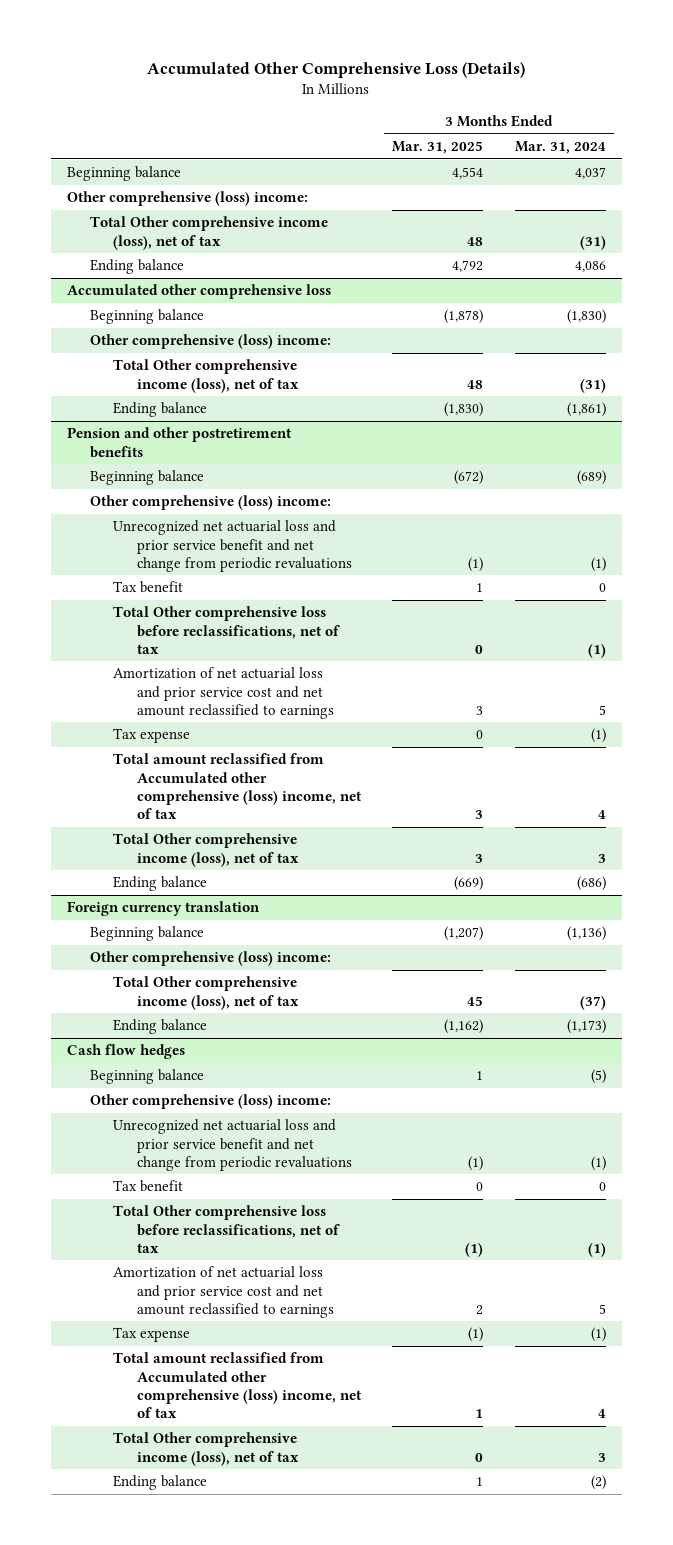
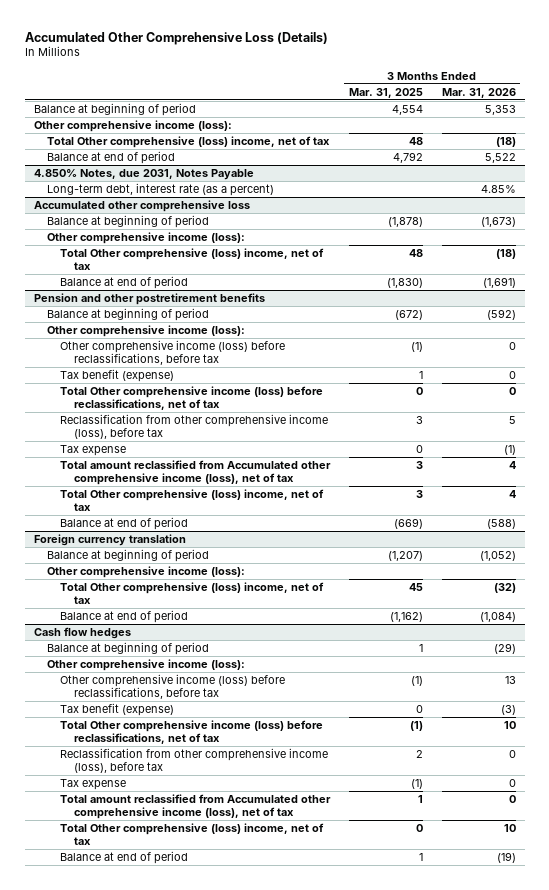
- | 3 Months Ended Mar. 31, 2025 | 3 Months Ended Mar. 31, 2024
+ | 3 Months Ended Mar. 31, 2025 | 3 Months Ended Mar. 31, 2026
- Beginning balance | 4,554 | 4,037
- Other comprehensive (loss) income:
- Total Other comprehensive income (loss), net of tax | 48 | (31)
- Ending balance | 4,792 | 4,086
+ Balance at beginning of period | 4,554 | 5,353
+ Other comprehensive income (loss):
+ Total Other comprehensive (loss) income, net of tax | 48 | (18)
+ Balance at end of period | 4,792 | 5,522
+ 4.850% Notes, due 2031, Notes Payable
+ Long-term debt, interest rate (as a percent) | | 4.85%
@ Accumulated other comprehensive loss
- Beginning balance | (1,878) | (1,830)
- Other comprehensive (loss) income:
- Total Other comprehensive income (loss), net of tax | 48 | (31)
- Ending balance | (1,830) | (1,861)
+ Balance at beginning of period | (1,878) | (1,673)
+ Other comprehensive income (loss):
+ Total Other comprehensive (loss) income, net of tax | 48 | (18)
+ Balance at end of period | (1,830) | (1,691)
@ Pension and other postretirement benefits
- Beginning balance | (672) | (689)
- Other comprehensive (loss) income:
- Unrecognized net actuarial loss and prior service benefit and net change from periodic revaluations | (1) | (1)
- Tax benefit | 1 | 0
- Total Other comprehensive loss before reclassifications, net of tax | 0 | (1)
- Amortization of net actuarial loss and prior service cost and net amount reclassified to earnings | 3 | 5
+ Balance at beginning of period | (672) | (592)
+ Other comprehensive income (loss):
+ Other comprehensive income (loss) before reclassifications, before tax | (1) | 0
+ Tax benefit (expense) | 1 | 0
+ Total Other comprehensive income (loss) before reclassifications, net of tax | 0 | 0
+ Reclassification from other comprehensive income (loss), before tax | 3 | 5
- Total amount reclassified from Accumulated other comprehensive (loss) income, net of tax | 3 | 4
- Total Other comprehensive income (loss), net of tax | 3 | 3
- Ending balance | (669) | (686)
+ Total amount reclassified from Accumulated other comprehensive income (loss), net of tax | 3 | 4
+ Total Other comprehensive (loss) income, net of tax | 3 | 4
+ Balance at end of period | (669) | (588)
@ Foreign currency translation
- Beginning balance | (1,207) | (1,136)
- Other comprehensive (loss) income:
- Total Other comprehensive income (loss), net of tax | 45 | (37)
- Ending balance | (1,162) | (1,173)
+ Balance at beginning of period | (1,207) | (1,052)
+ Other comprehensive income (loss):
+ Total Other comprehensive (loss) income, net of tax | 45 | (32)
+ Balance at end of period | (1,162) | (1,084)
@ Cash flow hedges
- Beginning balance | 1 | (5)
- Other comprehensive (loss) income:
- Unrecognized net actuarial loss and prior service benefit and net change from periodic revaluations | (1) | (1)
- Tax benefit | 0 | 0
- Total Other comprehensive loss before reclassifications, net of tax | (1) | (1)
- Amortization of net actuarial loss and prior service cost and net amount reclassified to earnings | 2 | 5
+ Balance at beginning of period | 1 | (29)
+ Other comprehensive income (loss):
+ Other comprehensive income (loss) before reclassifications, before tax | (1) | 13
+ Tax benefit (expense) | 0 | (3)
+ Total Other comprehensive income (loss) before reclassifications, net of tax | (1) | 10
+ Reclassification from other comprehensive income (loss), before tax | 2 | 0
- Total amount reclassified from Accumulated other comprehensive (loss) income, net of tax | 1 | 4
- Total Other comprehensive income (loss), net of tax | 0 | 3
- Ending balance | 1 | (2)
+ Total amount reclassified from Accumulated other comprehensive income (loss), net of tax | 1 | 0
+ Total Other comprehensive (loss) income, net of tax | 0 | 10
+ Balance at end of period | 1 | (19)

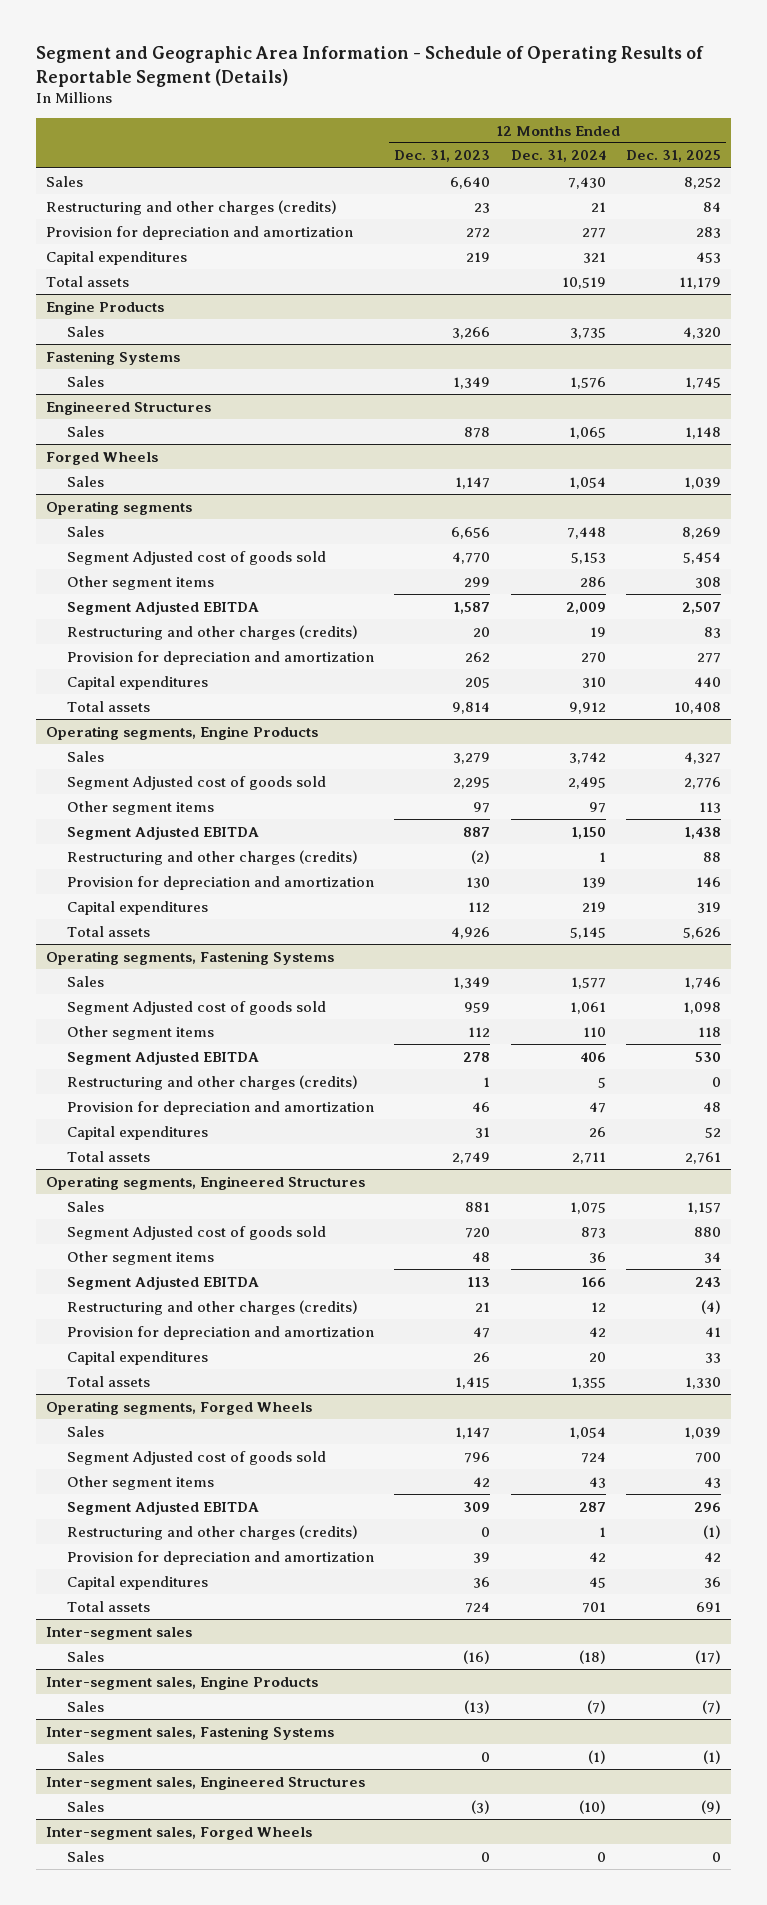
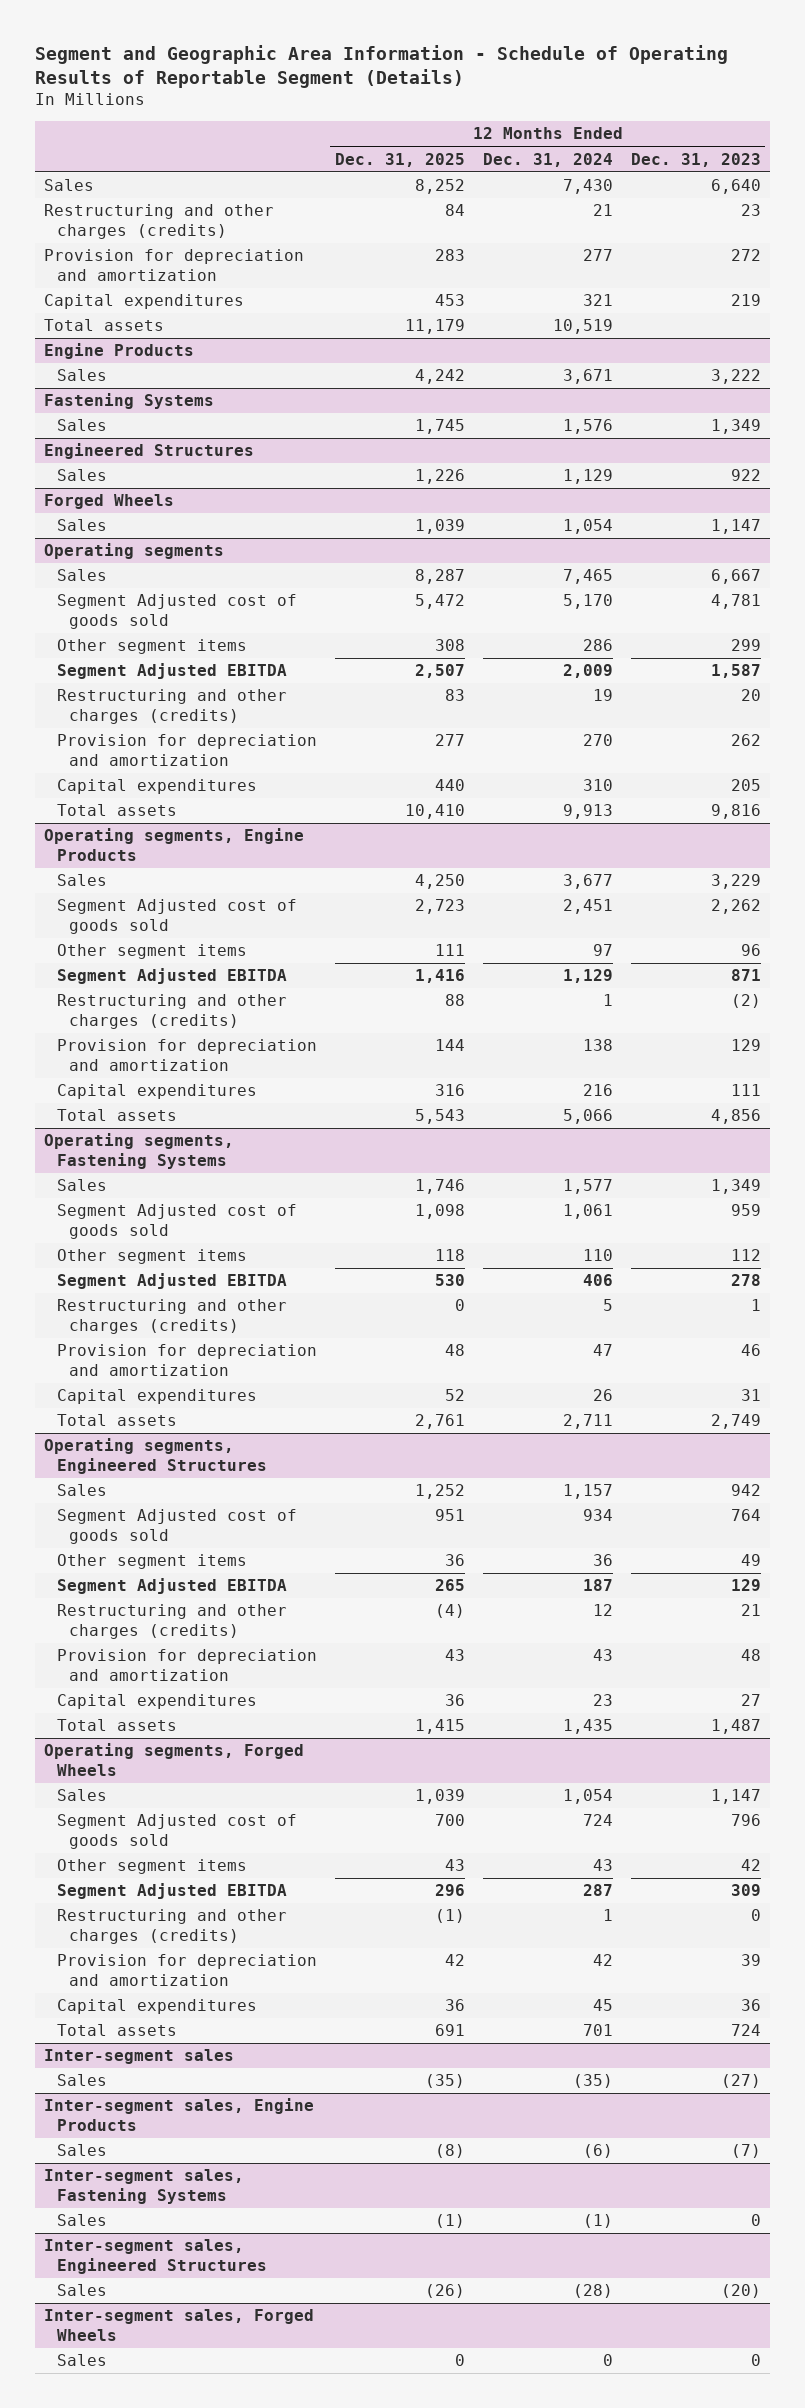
- | 12 Months Ended Dec. 31, 2023 | 12 Months Ended Dec. 31, 2024 | 12 Months Ended Dec. 31, 2025
+ | 12 Months Ended Dec. 31, 2025 | 12 Months Ended Dec. 31, 2024 | 12 Months Ended Dec. 31, 2023
@ Engine Products
- Sales | 3,266 | 3,735 | 4,320
+ Sales | 4,242 | 3,671 | 3,222
@ Engineered Structures
- Sales | 878 | 1,065 | 1,148
+ Sales | 1,226 | 1,129 | 922
@ Operating segments
- Sales | 6,656 | 7,448 | 8,269
- Segment Adjusted cost of goods sold | 4,770 | 5,153 | 5,454
+ Sales | 8,287 | 7,465 | 6,667
+ Segment Adjusted cost of goods sold | 5,472 | 5,170 | 4,781
- Total assets | 9,814 | 9,912 | 10,408
+ Total assets | 10,410 | 9,913 | 9,816
@ Operating segments, Engine Products
- Sales | 3,279 | 3,742 | 4,327
- Segment Adjusted cost of goods sold | 2,295 | 2,495 | 2,776
- Other segment items | 97 | 97 | 113
- Segment Adjusted EBITDA | 887 | 1,150 | 1,438
+ Sales | 4,250 | 3,677 | 3,229
+ Segment Adjusted cost of goods sold | 2,723 | 2,451 | 2,262
+ Other segment items | 111 | 97 | 96
+ Segment Adjusted EBITDA | 1,416 | 1,129 | 871
- Provision for depreciation and amortization | 130 | 139 | 146
- Capital expenditures | 112 | 219 | 319
- Total assets | 4,926 | 5,145 | 5,626
+ Provision for depreciation and amortization | 144 | 138 | 129
+ Capital expenditures | 316 | 216 | 111
+ Total assets | 5,543 | 5,066 | 4,856
@ Operating segments, Engineered Structures
- Sales | 881 | 1,075 | 1,157
- Segment Adjusted cost of goods sold | 720 | 873 | 880
- Other segment items | 48 | 36 | 34
- Segment Adjusted EBITDA | 113 | 166 | 243
+ Sales | 1,252 | 1,157 | 942
+ Segment Adjusted cost of goods sold | 951 | 934 | 764
+ Other segment items | 36 | 36 | 49
+ Segment Adjusted EBITDA | 265 | 187 | 129
- Provision for depreciation and amortization | 47 | 42 | 41
- Capital expenditures | 26 | 20 | 33
- Total assets | 1,415 | 1,355 | 1,330
+ Provision for depreciation and amortization | 43 | 43 | 48
+ Capital expenditures | 36 | 23 | 27
+ Total assets | 1,415 | 1,435 | 1,487
@ Inter-segment sales
- Sales | (16) | (18) | (17)
+ Sales | (35) | (35) | (27)
@ Inter-segment sales, Engine Products
- Sales | (13) | (7) | (7)
+ Sales | (8) | (6) | (7)
@ Inter-segment sales, Engineered Structures
- Sales | (3) | (10) | (9)
+ Sales | (26) | (28) | (20)

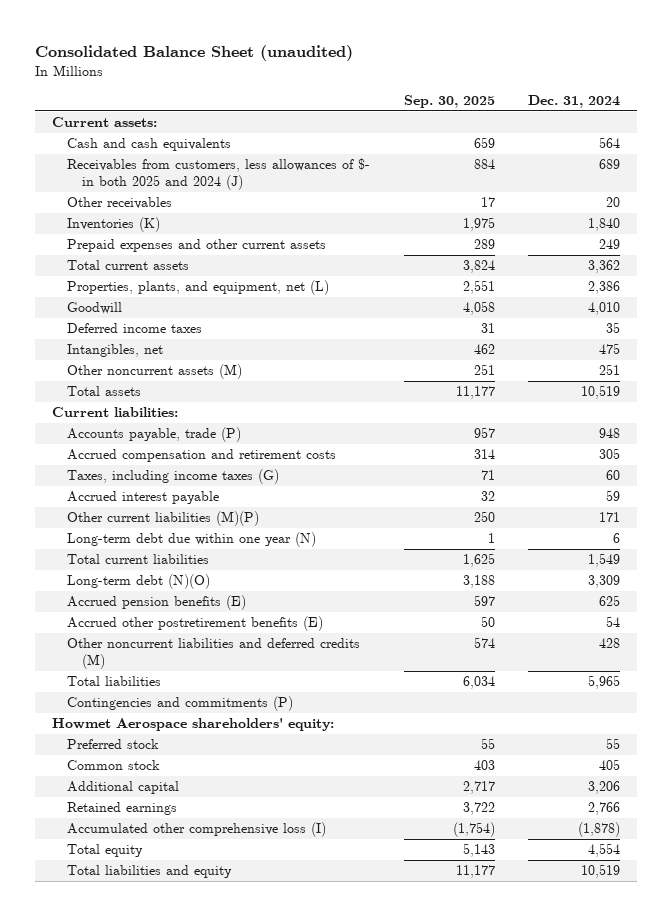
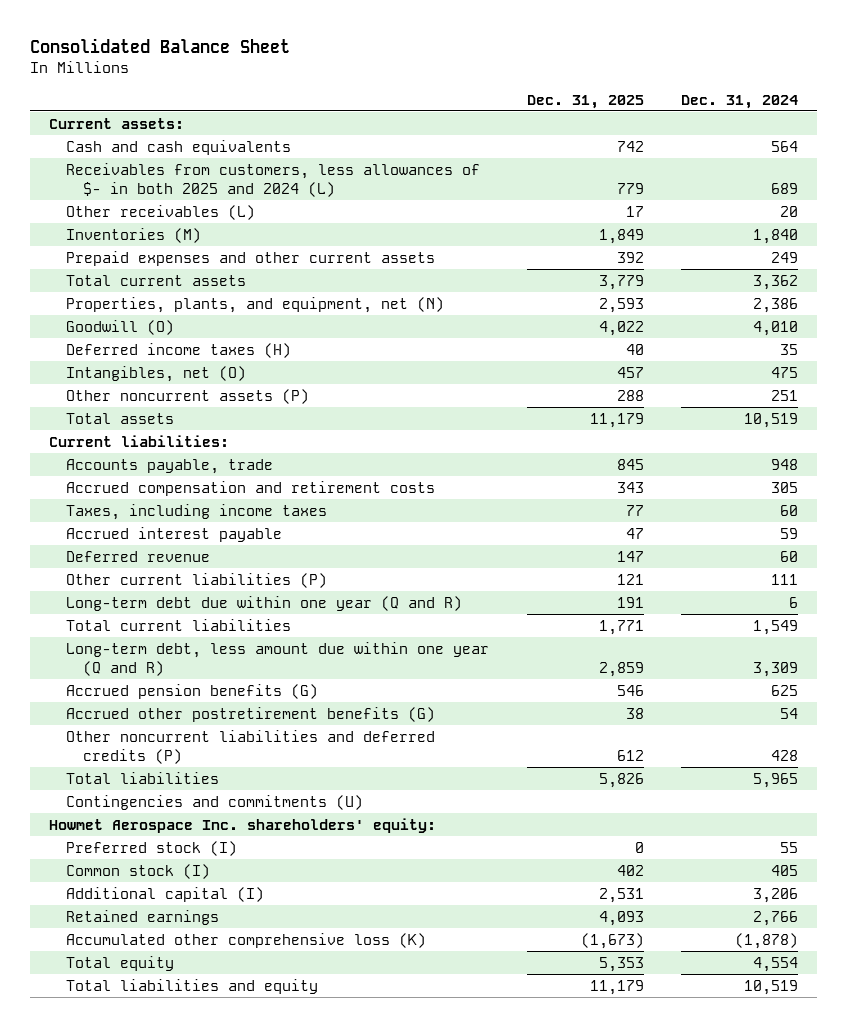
- Consolidated Balance Sheet (unaudited)
+ Consolidated Balance Sheet
- | Sep. 30, 2025 | Dec. 31, 2024
+ | Dec. 31, 2025 | Dec. 31, 2024
- Receivables from customers, less allowances of $- in both 2025 and 2024 (J) | 884 | 689
- Other receivables | 17 | 20
- Inventories (K) | 1,975 | 1,840
+ Receivables from customers, less allowances of $- in both 2025 and 2024 (L) | 779 | 689
+ Other receivables (L) | 17 | 20
+ Inventories (M) | 1,849 | 1,840
- Properties, plants, and equipment, net (L) | 2,551 | 2,386
- Goodwill | 4,058 | 4,010
- Deferred income taxes | 31 | 35
- Intangibles, net | 462 | 475
- Other noncurrent assets (M) | 251 | 251
+ Properties, plants, and equipment, net (N) | 2,593 | 2,386
+ Goodwill (O) | 4,022 | 4,010
+ Deferred income taxes (H) | 40 | 35
+ Intangibles, net (O) | 457 | 475
+ Other noncurrent assets (P) | 288 | 251
- Accounts payable, trade (P) | 957 | 948
+ Accounts payable, trade | 845 | 948
- Taxes, including income taxes (G) | 71 | 60
+ Taxes, including income taxes | 77 | 60
- Other current liabilities (M)(P) | 250 | 171
- Long-term debt due within one year (N) | 1 | 6
+ Deferred revenue | 147 | 60
+ Other current liabilities (P) | 121 | 111
+ Long-term debt due within one year (Q and R) | 191 | 6
- Long-term debt (N)(O) | 3,188 | 3,309
- Accrued pension benefits (E) | 597 | 625
- Accrued other postretirement benefits (E) | 50 | 54
- Other noncurrent liabilities and deferred credits (M) | 574 | 428
+ Long-term debt, less amount due within one year (Q and R) | 2,859 | 3,309
+ Accrued pension benefits (G) | 546 | 625
+ Accrued other postretirement benefits (G) | 38 | 54
+ Other noncurrent liabilities and deferred credits (P) | 612 | 428
- Contingencies and commitments (P)
- Howmet Aerospace shareholders' equity:
- Preferred stock | 55 | 55
- Common stock | 403 | 405
- Additional capital | 2,717 | 3,206
+ Contingencies and commitments (U)
+ Howmet Aerospace Inc. shareholders' equity:
+ Preferred stock (I) | 0 | 55
+ Common stock (I) | 402 | 405
+ Additional capital (I) | 2,531 | 3,206
- Accumulated other comprehensive loss (I) | (1,754) | (1,878)
+ Accumulated other comprehensive loss (K) | (1,673) | (1,878)

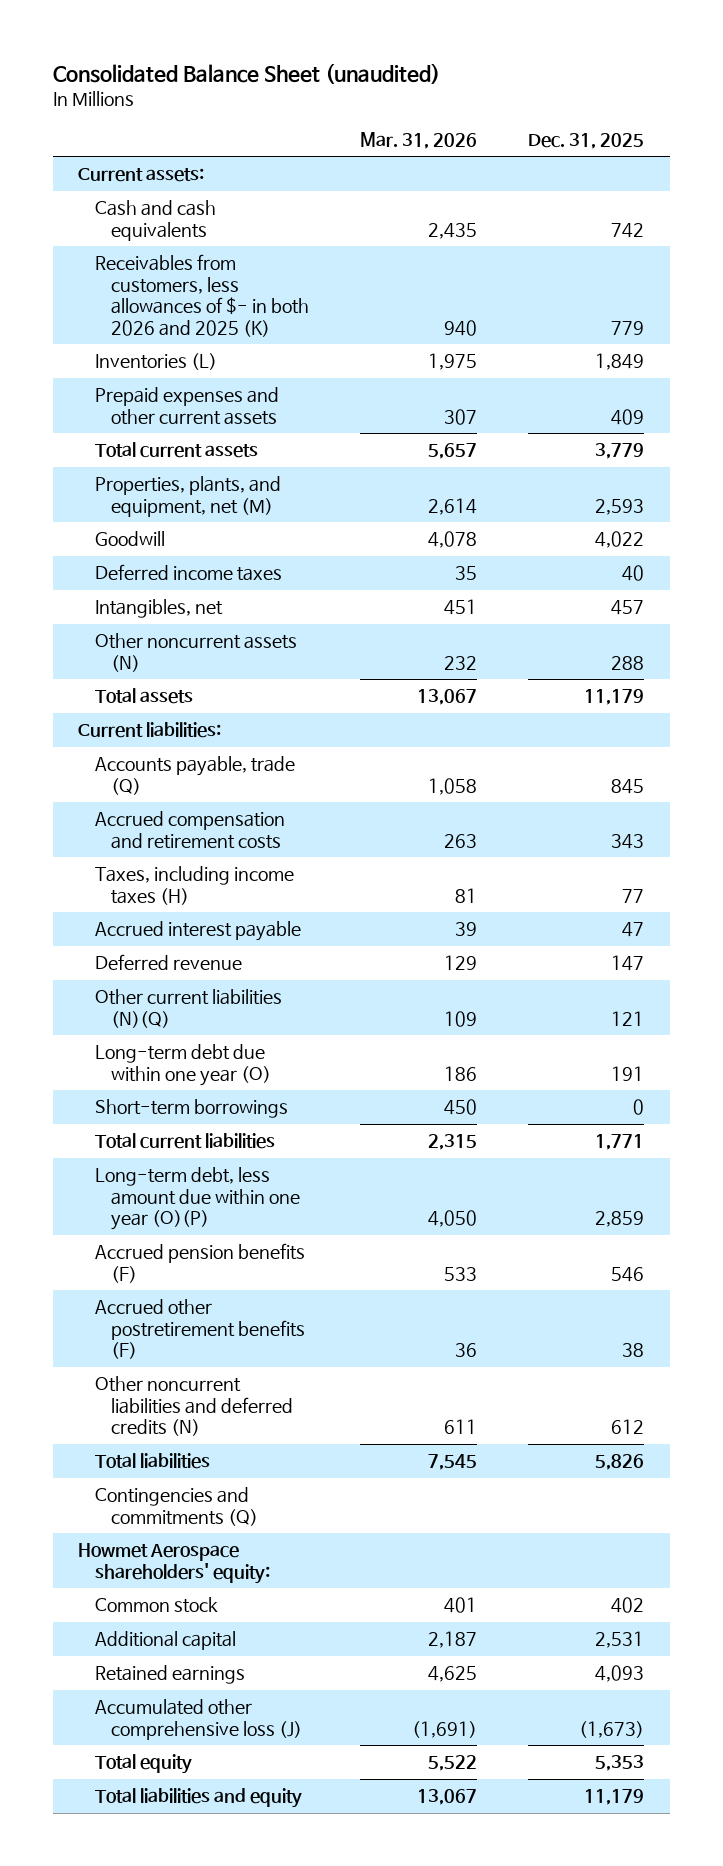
- Consolidated Balance Sheet
+ Consolidated Balance Sheet (unaudited)
- | Dec. 31, 2025 | Dec. 31, 2024
+ | Mar. 31, 2026 | Dec. 31, 2025
- Receivables from customers, less allowances of $- in both 2025 and 2024 (L) | 779 | 689
- Other receivables (L) | 17 | 20
- Inventories (M) | 1,849 | 1,840
- Prepaid expenses and other current assets | 392 | 249
+ Receivables from customers, less allowances of $- in both 2026 and 2025 (K) | 940 | 779
+ Inventories (L) | 1,975 | 1,849
+ Prepaid expenses and other current assets | 307 | 409
- Properties, plants, and equipment, net (N) | 2,593 | 2,386
- Goodwill (O) | 4,022 | 4,010
- Deferred income taxes (H) | 40 | 35
- Intangibles, net (O) | 457 | 475
- Other noncurrent assets (P) | 288 | 251
+ Properties, plants, and equipment, net (M) | 2,614 | 2,593
+ Goodwill | 4,078 | 4,022
+ Deferred income taxes | 35 | 40
+ Intangibles, net | 451 | 457
+ Other noncurrent assets (N) | 232 | 288
- Accounts payable, trade | 845 | 948
+ Accounts payable, trade (Q) | 1,058 | 845
- Taxes, including income taxes | 77 | 60
+ Taxes, including income taxes (H) | 81 | 77
- Other current liabilities (P) | 121 | 111
- Long-term debt due within one year (Q and R) | 191 | 6
+ Other current liabilities (N)(Q) | 109 | 121
+ Long-term debt due within one year (O) | 186 | 191
+ Short-term borrowings | 450 | 0
- Long-term debt, less amount due within one year (Q and R) | 2,859 | 3,309
- Accrued pension benefits (G) | 546 | 625
- Accrued other postretirement benefits (G) | 38 | 54
- Other noncurrent liabilities and deferred credits (P) | 612 | 428
+ Long-term debt, less amount due within one year (O)(P) | 4,050 | 2,859
+ Accrued pension benefits (F) | 533 | 546
+ Accrued other postretirement benefits (F) | 36 | 38
+ Other noncurrent liabilities and deferred credits (N) | 611 | 612
- Contingencies and commitments (U)
- Howmet Aerospace Inc. shareholders' equity:
- Preferred stock (I) | 0 | 55
- Common stock (I) | 402 | 405
- Additional capital (I) | 2,531 | 3,206
+ Contingencies and commitments (Q)
+ Howmet Aerospace shareholders' equity:
+ Common stock | 401 | 402
+ Additional capital | 2,187 | 2,531
- Accumulated other comprehensive loss (K) | (1,673) | (1,878)
+ Accumulated other comprehensive loss (J) | (1,691) | (1,673)

